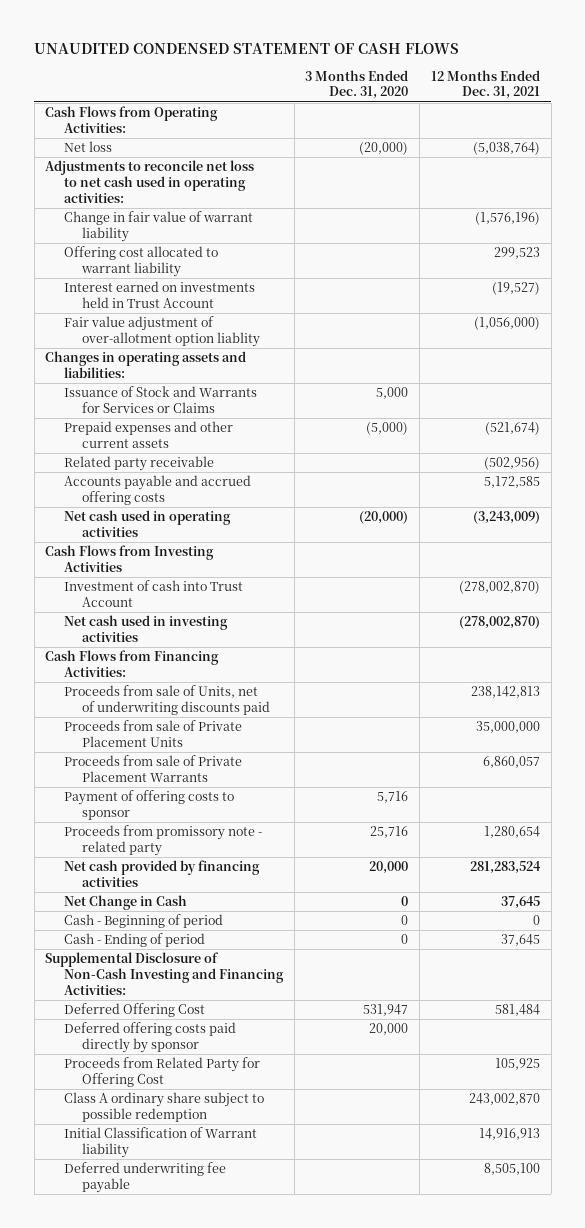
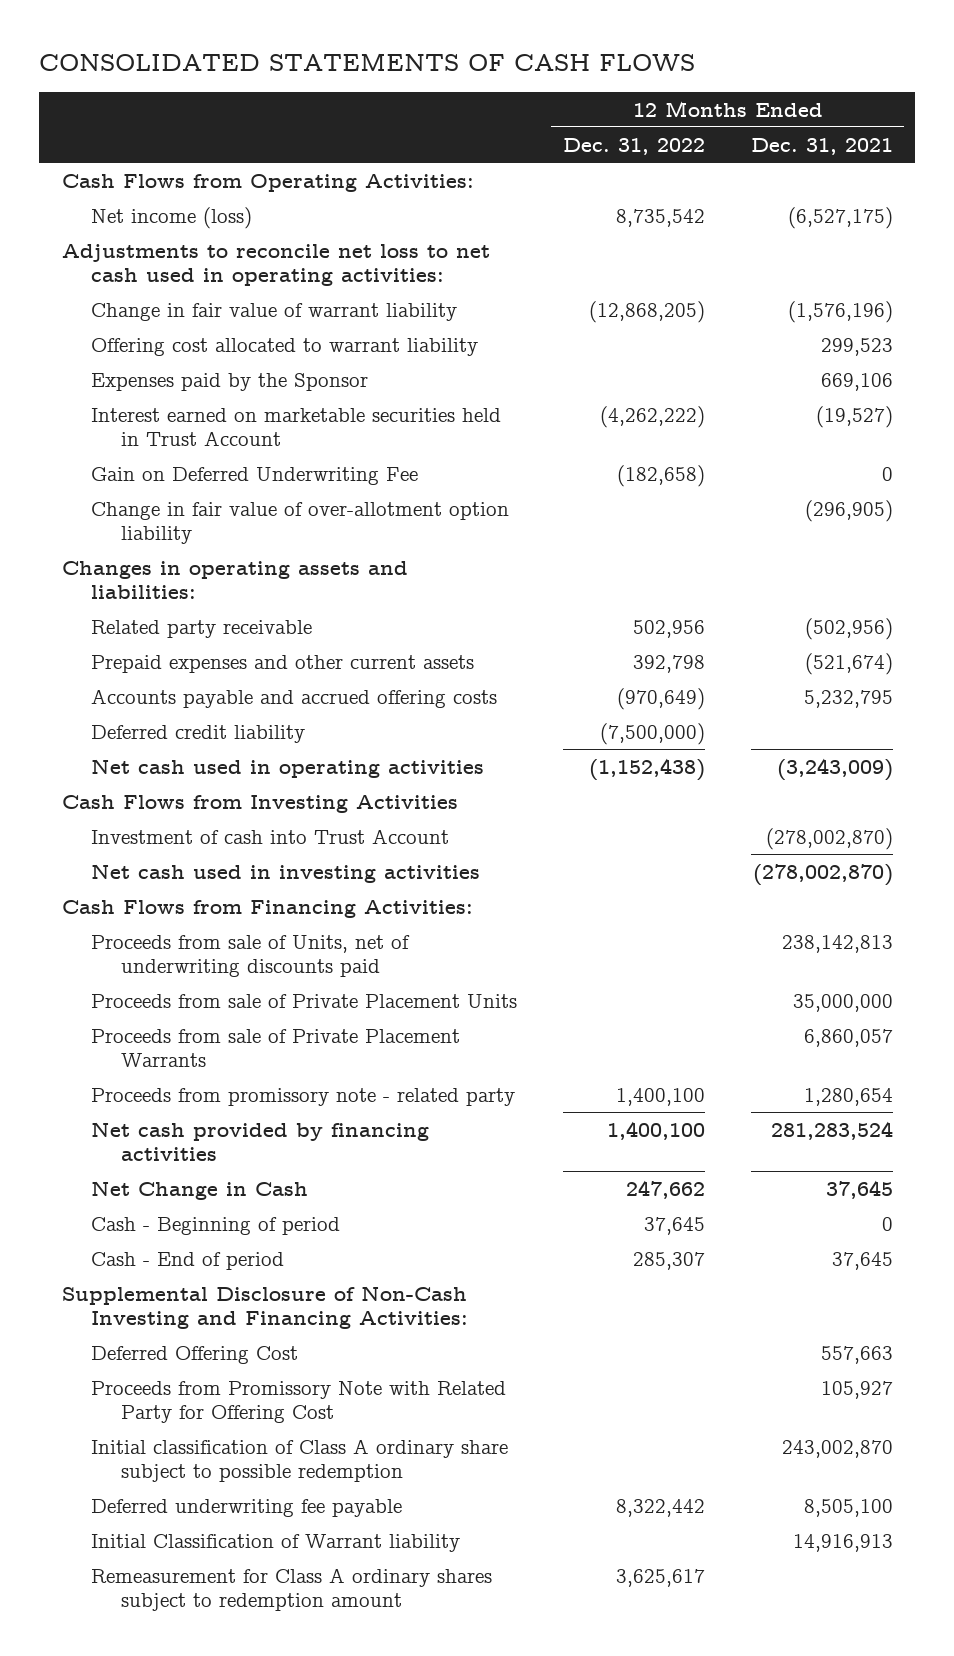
- UNAUDITED CONDENSED STATEMENT OF CASH FLOWS
+ CONSOLIDATED STATEMENTS OF CASH FLOWS
- | 3 Months Ended Dec. 31, 2020 | 12 Months Ended Dec. 31, 2021
+ | 12 Months Ended Dec. 31, 2022 | 12 Months Ended Dec. 31, 2021
- Net loss | (20,000) | (5,038,764)
+ Net income (loss) | 8,735,542 | (6,527,175)
- Interest earned on investments held in Trust Account | | (19,527)
- Fair value adjustment of over-allotment option liablity | | (1,056,000)
+ Expenses paid by the Sponsor | | 669,106
+ Interest earned on marketable securities held in Trust Account | (4,262,222) | (19,527)
+ Gain on Deferred Underwriting Fee | (182,658) | 0
+ Change in fair value of over-allotment option liability | | (296,905)
- Issuance of Stock and Warrants for Services or Claims | 5,000 |
- Accounts payable and accrued offering costs | | 5,172,585
moved down: Prepaid expenses and other current assets | 392,798 | (521,674)
+ Accounts payable and accrued offering costs | (970,649) | 5,232,795
+ Deferred credit liability | (7,500,000) |
- Payment of offering costs to sponsor | 5,716 |
- Cash - Ending of period | 0 | 37,645
+ Cash - End of period | 285,307 | 37,645
- Deferred Offering Cost | 531,947 | 581,484
- Deferred offering costs paid directly by sponsor | 20,000 |
- Proceeds from Related Party for Offering Cost | | 105,925
- Class A ordinary share subject to possible redemption | | 243,002,870
+ Deferred Offering Cost | | 557,663
+ Proceeds from Promissory Note with Related Party for Offering Cost | | 105,927
+ Initial classification of Class A ordinary share subject to possible redemption | | 243,002,870
moved down: Initial Classification of Warrant liability | | 14,916,913
+ Remeasurement for Class A ordinary shares subject to redemption amount | 3,625,617 |

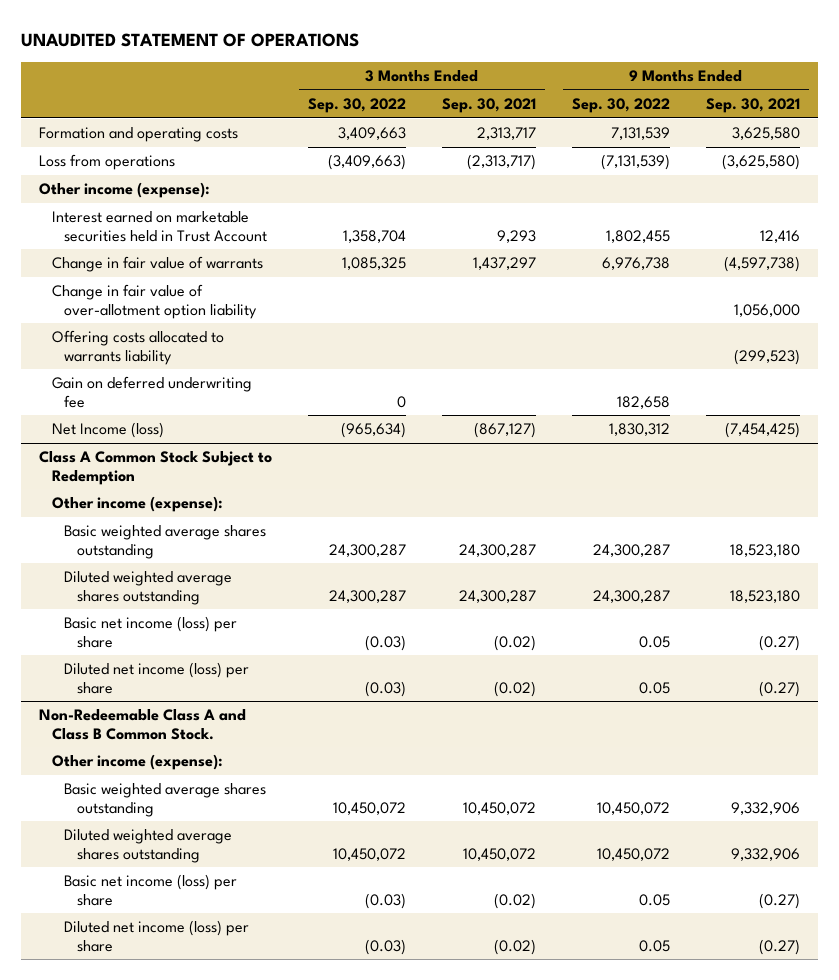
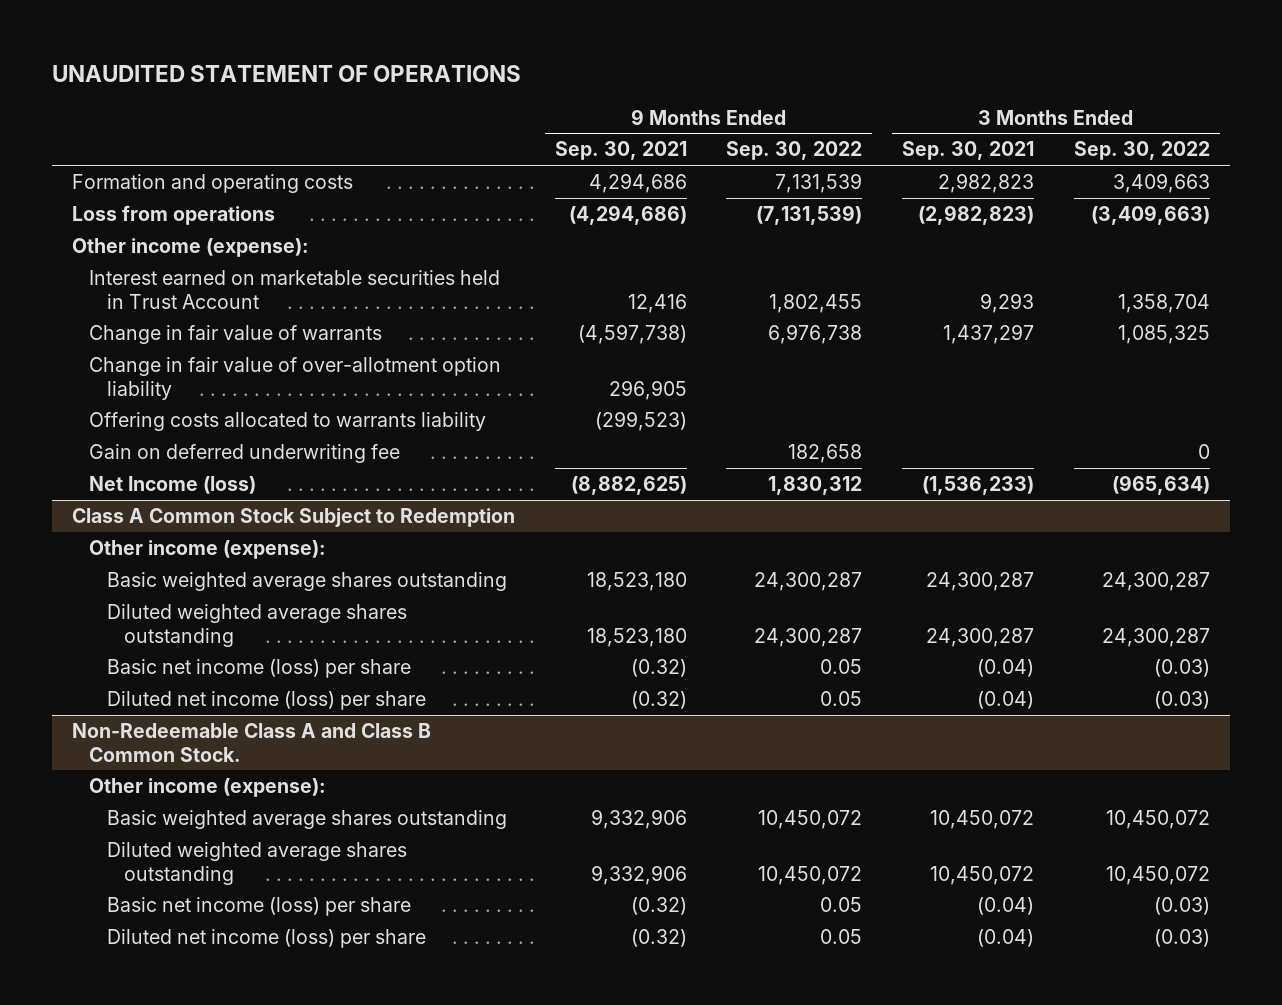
- | 3 Months Ended Sep. 30, 2022 | 3 Months Ended Sep. 30, 2021 | 9 Months Ended Sep. 30, 2022 | 9 Months Ended Sep. 30, 2021
+ | 9 Months Ended Sep. 30, 2021 | 9 Months Ended Sep. 30, 2022 | 3 Months Ended Sep. 30, 2021 | 3 Months Ended Sep. 30, 2022
- Formation and operating costs | 3,409,663 | 2,313,717 | 7,131,539 | 3,625,580
- Loss from operations | (3,409,663) | (2,313,717) | (7,131,539) | (3,625,580)
+ Formation and operating costs | 4,294,686 | 7,131,539 | 2,982,823 | 3,409,663
+ Loss from operations | (4,294,686) | (7,131,539) | (2,982,823) | (3,409,663)
- Change in fair value of over-allotment option liability | | | | 1,056,000
+ Change in fair value of over-allotment option liability | 296,905 | | |
- Net Income (loss) | (965,634) | (867,127) | 1,830,312 | (7,454,425)
+ Net Income (loss) | (8,882,625) | 1,830,312 | (1,536,233) | (965,634)
@ Class A Common Stock Subject to Redemption
- Basic net income (loss) per share | (0.03) | (0.02) | 0.05 | (0.27)
- Diluted net income (loss) per share | (0.03) | (0.02) | 0.05 | (0.27)
+ Basic net income (loss) per share | (0.32) | 0.05 | (0.04) | (0.03)
+ Diluted net income (loss) per share | (0.32) | 0.05 | (0.04) | (0.03)
@ Non-Redeemable Class A and Class B Common Stock.
- Basic net income (loss) per share | (0.03) | (0.02) | 0.05 | (0.27)
- Diluted net income (loss) per share | (0.03) | (0.02) | 0.05 | (0.27)
+ Basic net income (loss) per share | (0.32) | 0.05 | (0.04) | (0.03)
+ Diluted net income (loss) per share | (0.32) | 0.05 | (0.04) | (0.03)

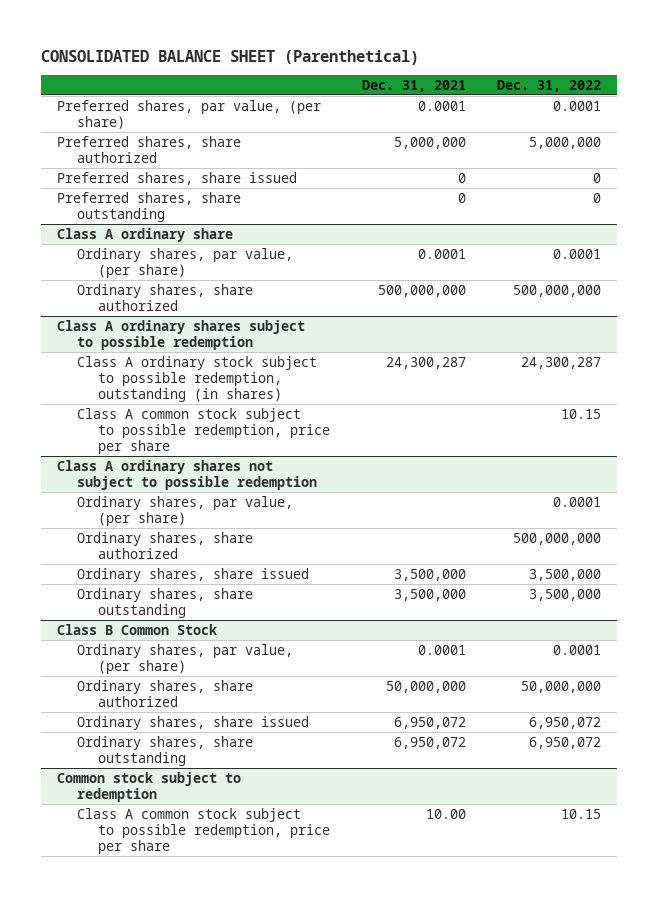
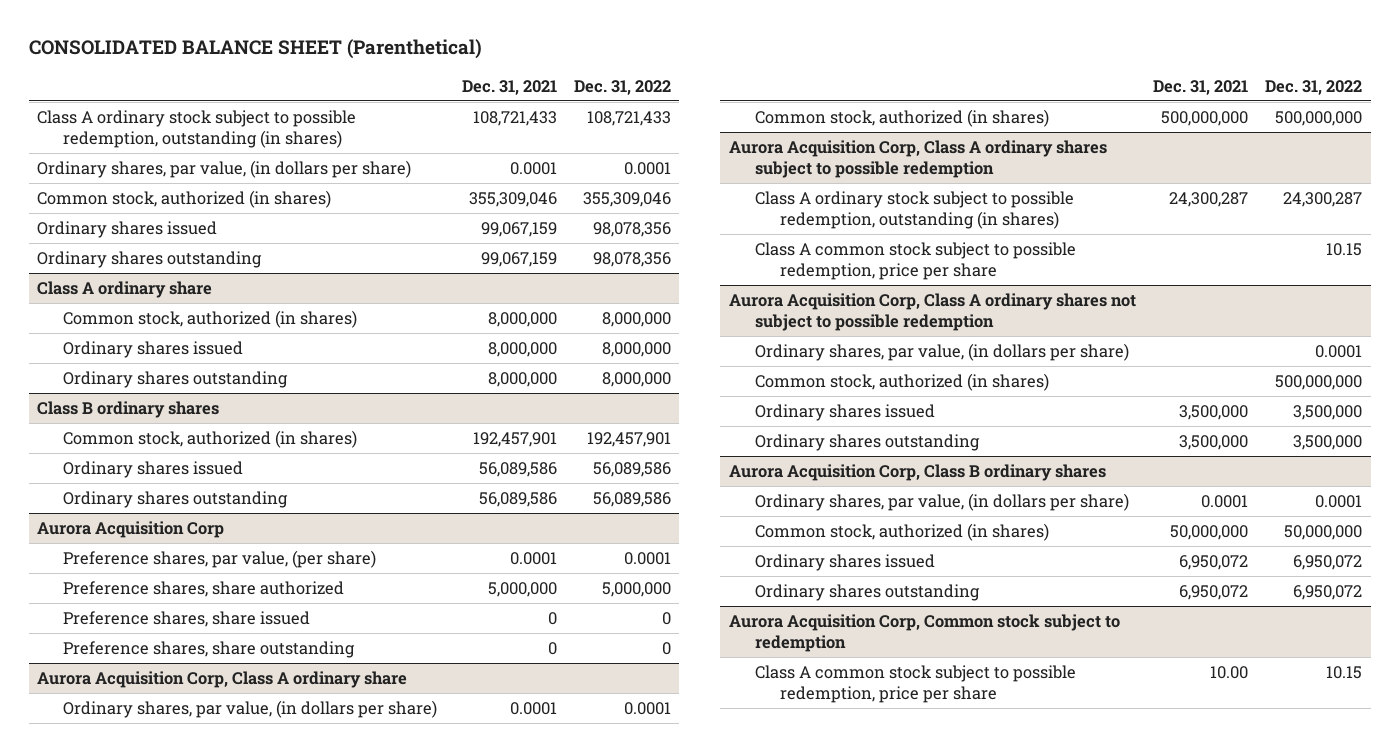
- Preferred shares, par value, (per share) | 0.0001 | 0.0001
- Preferred shares, share authorized | 5,000,000 | 5,000,000
- Preferred shares, share issued | 0 | 0
- Preferred shares, share outstanding | 0 | 0
+ Class A ordinary stock subject to possible redemption, outstanding (in shares) | 108,721,433 | 108,721,433
+ Ordinary shares, par value, (in dollars per share) | 0.0001 | 0.0001
+ Common stock, authorized (in shares) | 355,309,046 | 355,309,046
+ Ordinary shares issued | 99,067,159 | 98,078,356
+ Ordinary shares outstanding | 99,067,159 | 98,078,356
@ Class A ordinary share
- Ordinary shares, par value, (per share) | 0.0001 | 0.0001
- Ordinary shares, share authorized | 500,000,000 | 500,000,000
- Class A ordinary shares subject to possible redemption
@ Class A ordinary share
+ Common stock, authorized (in shares) | 8,000,000 | 8,000,000
+ Ordinary shares issued | 8,000,000 | 8,000,000
+ Ordinary shares outstanding | 8,000,000 | 8,000,000
+ Class B ordinary shares
+ Common stock, authorized (in shares) | 192,457,901 | 192,457,901
+ Ordinary shares issued | 56,089,586 | 56,089,586
+ Ordinary shares outstanding | 56,089,586 | 56,089,586
+ Aurora Acquisition Corp
+ Preference shares, par value, (per share) | 0.0001 | 0.0001
+ Preference shares, share authorized | 5,000,000 | 5,000,000
+ Preference shares, share issued | 0 | 0
+ Preference shares, share outstanding | 0 | 0
+ Aurora Acquisition Corp, Class A ordinary share
+ Ordinary shares, par value, (in dollars per share) | 0.0001 | 0.0001
+ Common stock, authorized (in shares) | 500,000,000 | 500,000,000
+ Aurora Acquisition Corp, Class A ordinary shares subject to possible redemption
- Class A ordinary shares not subject to possible redemption
- Ordinary shares, par value, (per share) | | 0.0001
- Ordinary shares, share authorized | | 500,000,000
- Ordinary shares, share issued | 3,500,000 | 3,500,000
- Ordinary shares, share outstanding | 3,500,000 | 3,500,000
- Class B Common Stock
- Ordinary shares, par value, (per share) | 0.0001 | 0.0001
- Ordinary shares, share authorized | 50,000,000 | 50,000,000
- Ordinary shares, share issued | 6,950,072 | 6,950,072
- Ordinary shares, share outstanding | 6,950,072 | 6,950,072
- Common stock subject to redemption
+ Aurora Acquisition Corp, Class A ordinary shares not subject to possible redemption
+ Ordinary shares, par value, (in dollars per share) | | 0.0001
+ Common stock, authorized (in shares) | | 500,000,000
+ Ordinary shares issued | 3,500,000 | 3,500,000
+ Ordinary shares outstanding | 3,500,000 | 3,500,000
+ Aurora Acquisition Corp, Class B ordinary shares
+ Ordinary shares, par value, (in dollars per share) | 0.0001 | 0.0001
+ Common stock, authorized (in shares) | 50,000,000 | 50,000,000
+ Ordinary shares issued | 6,950,072 | 6,950,072
+ Ordinary shares outstanding | 6,950,072 | 6,950,072
+ Aurora Acquisition Corp, Common stock subject to redemption

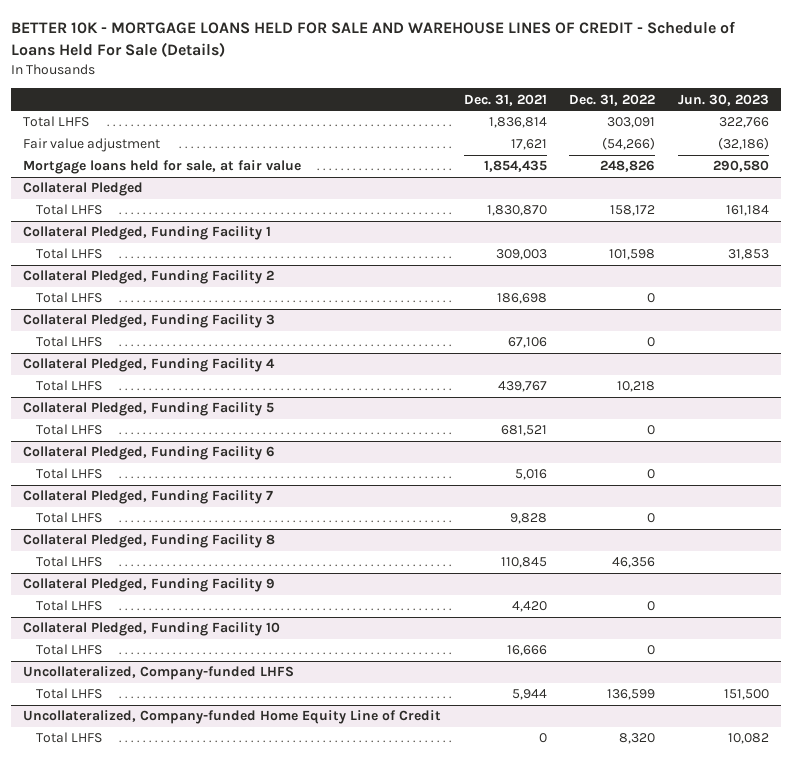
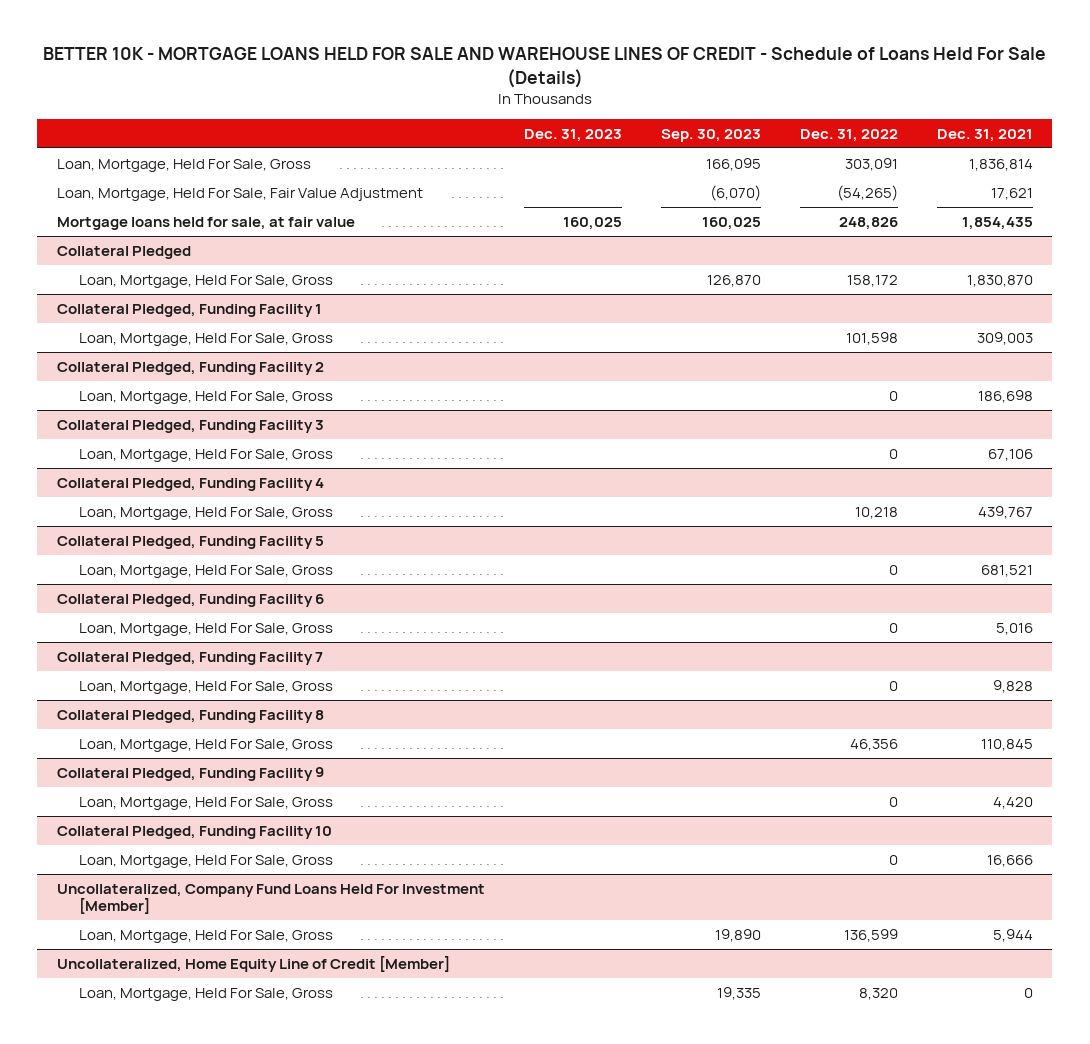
- | Dec. 31, 2021 | Dec. 31, 2022 | Jun. 30, 2023
+ | Dec. 31, 2023 | Sep. 30, 2023 | Dec. 31, 2022 | Dec. 31, 2021
- Total LHFS | 1,836,814 | 303,091 | 322,766
- Fair value adjustment | 17,621 | (54,266) | (32,186)
+ Loan, Mortgage, Held For Sale, Gross | | 166,095 | 303,091 | 1,836,814
+ Loan, Mortgage, Held For Sale, Fair Value Adjustment | | (6,070) | (54,265) | 17,621
@ Collateral Pledged
- Total LHFS | 1,830,870 | 158,172 | 161,184
+ Loan, Mortgage, Held For Sale, Gross | | 126,870 | 158,172 | 1,830,870
@ Collateral Pledged, Funding Facility 1
- Total LHFS | 309,003 | 101,598 | 31,853
+ Loan, Mortgage, Held For Sale, Gross | | | 101,598 | 309,003
@ Collateral Pledged, Funding Facility 2
- Total LHFS | 186,698 | 0 |
+ Loan, Mortgage, Held For Sale, Gross | | | 0 | 186,698
@ Collateral Pledged, Funding Facility 3
- Total LHFS | 67,106 | 0 |
+ Loan, Mortgage, Held For Sale, Gross | | | 0 | 67,106
@ Collateral Pledged, Funding Facility 4
- Total LHFS | 439,767 | 10,218 |
+ Loan, Mortgage, Held For Sale, Gross | | | 10,218 | 439,767
@ Collateral Pledged, Funding Facility 5
- Total LHFS | 681,521 | 0 |
+ Loan, Mortgage, Held For Sale, Gross | | | 0 | 681,521
@ Collateral Pledged, Funding Facility 6
- Total LHFS | 5,016 | 0 |
+ Loan, Mortgage, Held For Sale, Gross | | | 0 | 5,016
@ Collateral Pledged, Funding Facility 7
- Total LHFS | 9,828 | 0 |
+ Loan, Mortgage, Held For Sale, Gross | | | 0 | 9,828
@ Collateral Pledged, Funding Facility 8
- Total LHFS | 110,845 | 46,356 |
+ Loan, Mortgage, Held For Sale, Gross | | | 46,356 | 110,845
@ Collateral Pledged, Funding Facility 9
- Total LHFS | 4,420 | 0 |
+ Loan, Mortgage, Held For Sale, Gross | | | 0 | 4,420
@ Collateral Pledged, Funding Facility 10
- Total LHFS | 16,666 | 0 |
- Uncollateralized, Company-funded LHFS
- Total LHFS | 5,944 | 136,599 | 151,500
- Uncollateralized, Company-funded Home Equity Line of Credit
- Total LHFS | 0 | 8,320 | 10,082
@ Collateral Pledged, Funding Facility 10
+ Loan, Mortgage, Held For Sale, Gross | | | 0 | 16,666
+ Uncollateralized, Company Fund Loans Held For Investment [Member]
+ Loan, Mortgage, Held For Sale, Gross | | 19,890 | 136,599 | 5,944
+ Uncollateralized, Home Equity Line of Credit [Member]
+ Loan, Mortgage, Held For Sale, Gross | | 19,335 | 8,320 | 0

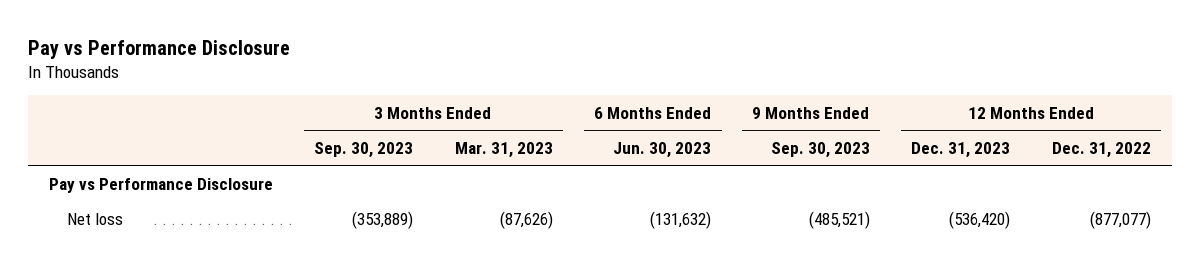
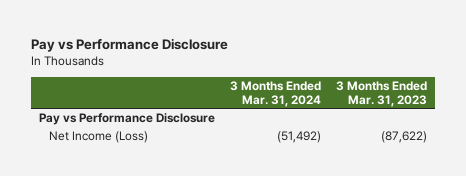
- | 3 Months Ended Sep. 30, 2023 | 3 Months Ended Mar. 31, 2023 | 6 Months Ended Jun. 30, 2023 | 9 Months Ended Sep. 30, 2023 | 12 Months Ended Dec. 31, 2023 | 12 Months Ended Dec. 31, 2022
+ | 3 Months Ended Mar. 31, 2024 | 3 Months Ended Mar. 31, 2023
- Net loss | (353,889) | (87,626) | (131,632) | (485,521) | (536,420) | (877,077)
+ Net Income (Loss) | (51,492) | (87,622)

